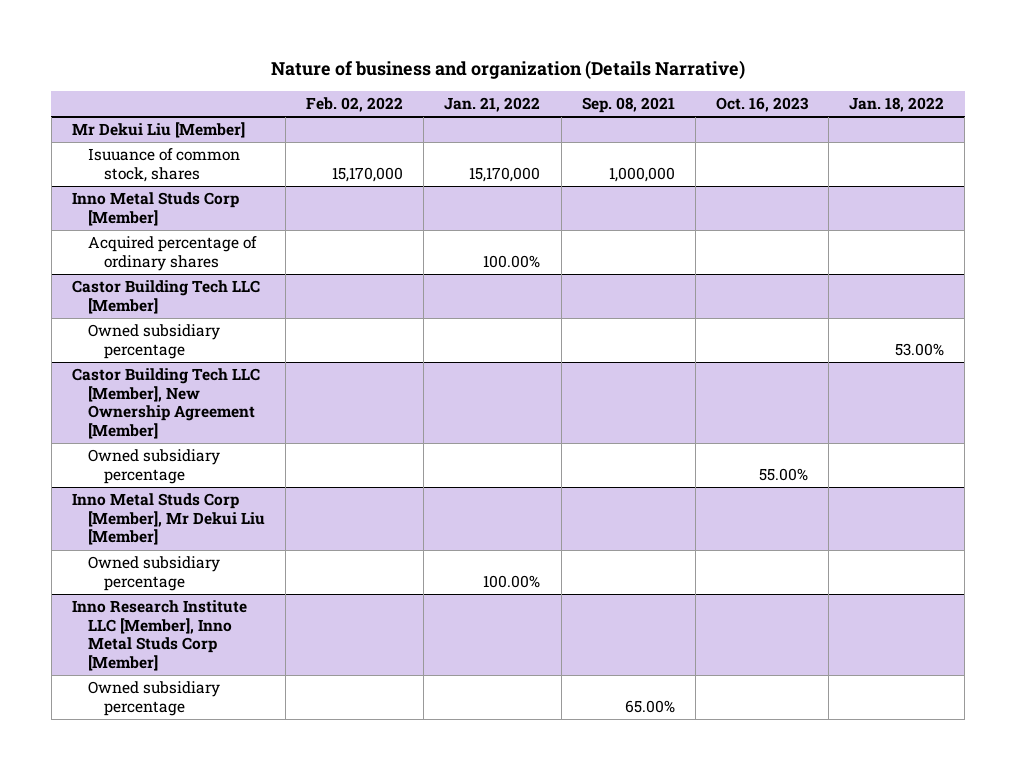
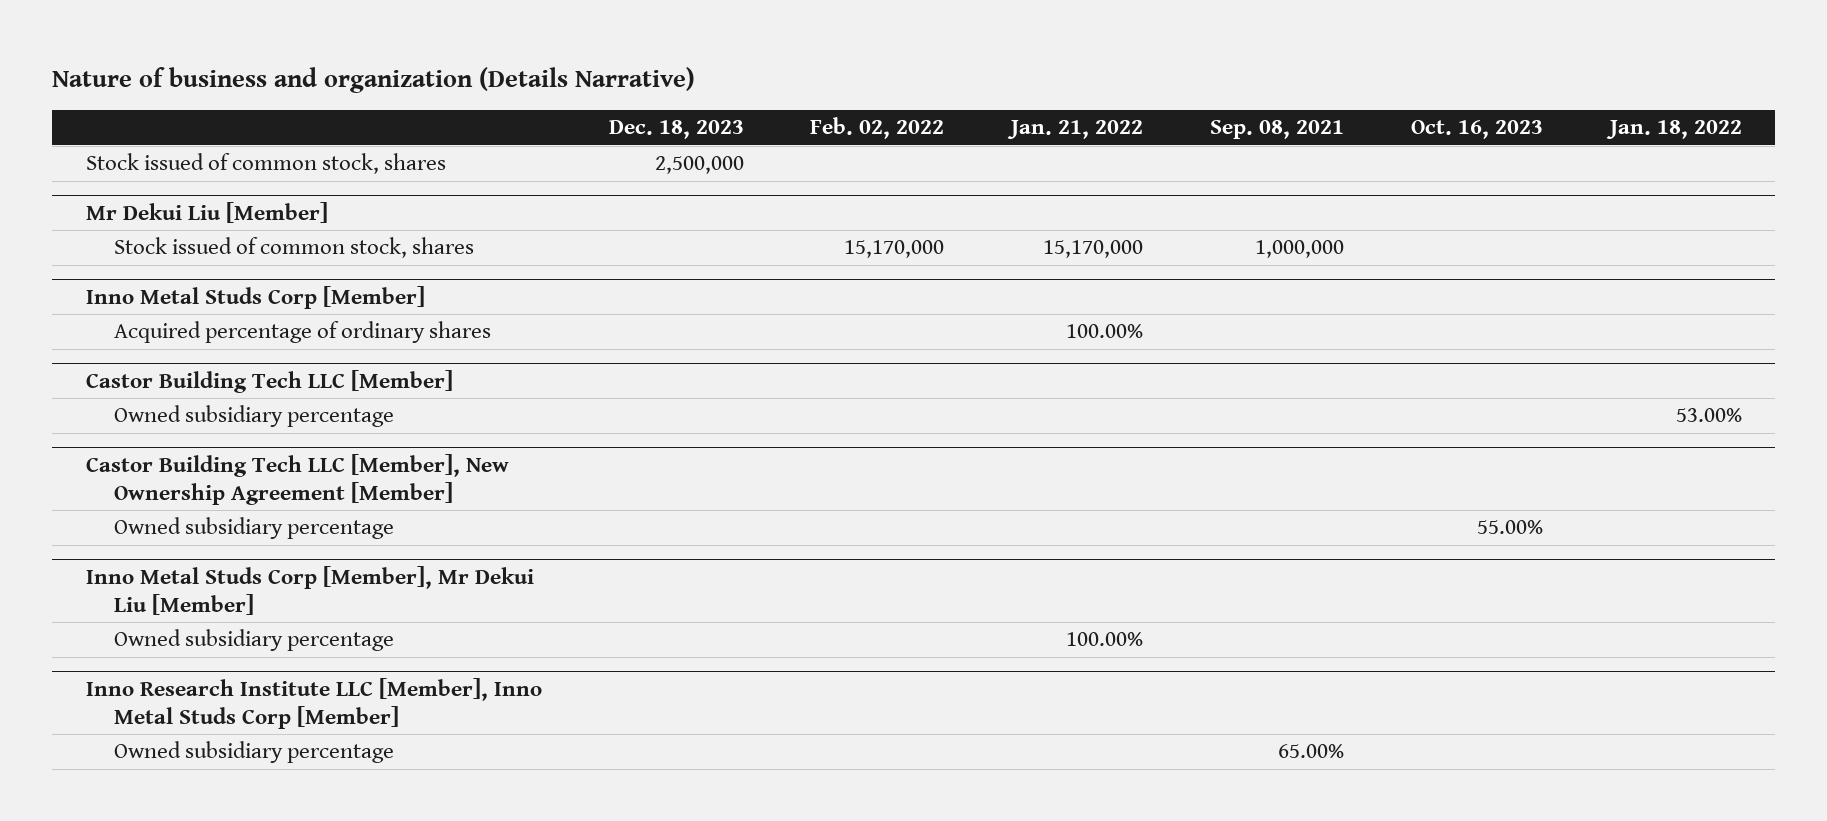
- | Feb. 02, 2022 | Jan. 21, 2022 | Sep. 08, 2021 | Oct. 16, 2023 | Jan. 18, 2022
+ | Dec. 18, 2023 | Feb. 02, 2022 | Jan. 21, 2022 | Sep. 08, 2021 | Oct. 16, 2023 | Jan. 18, 2022
+ Stock issued of common stock, shares | 2,500,000 | | | | |
@ Mr Dekui Liu [Member]
- Isuuance of common stock, shares | 15,170,000 | 15,170,000 | 1,000,000 | |
+ Stock issued of common stock, shares | | 15,170,000 | 15,170,000 | 1,000,000 | |

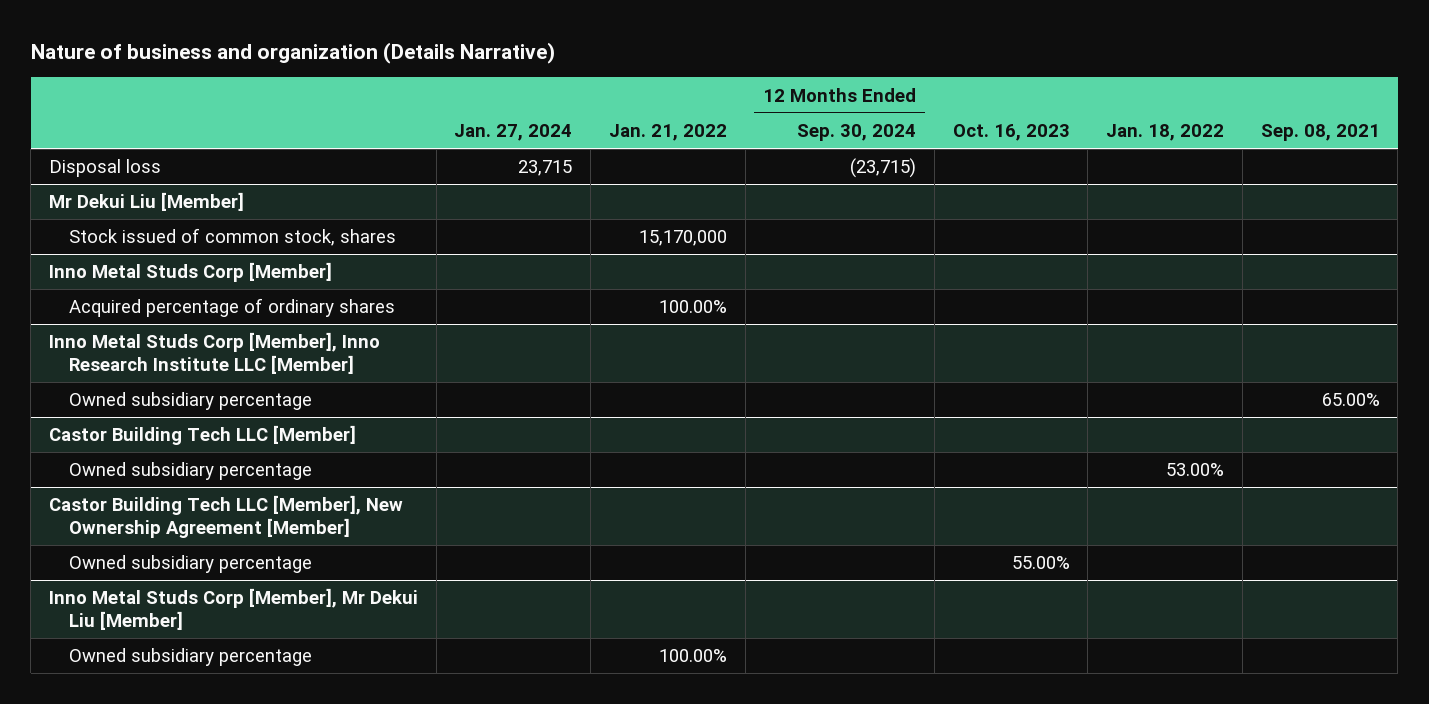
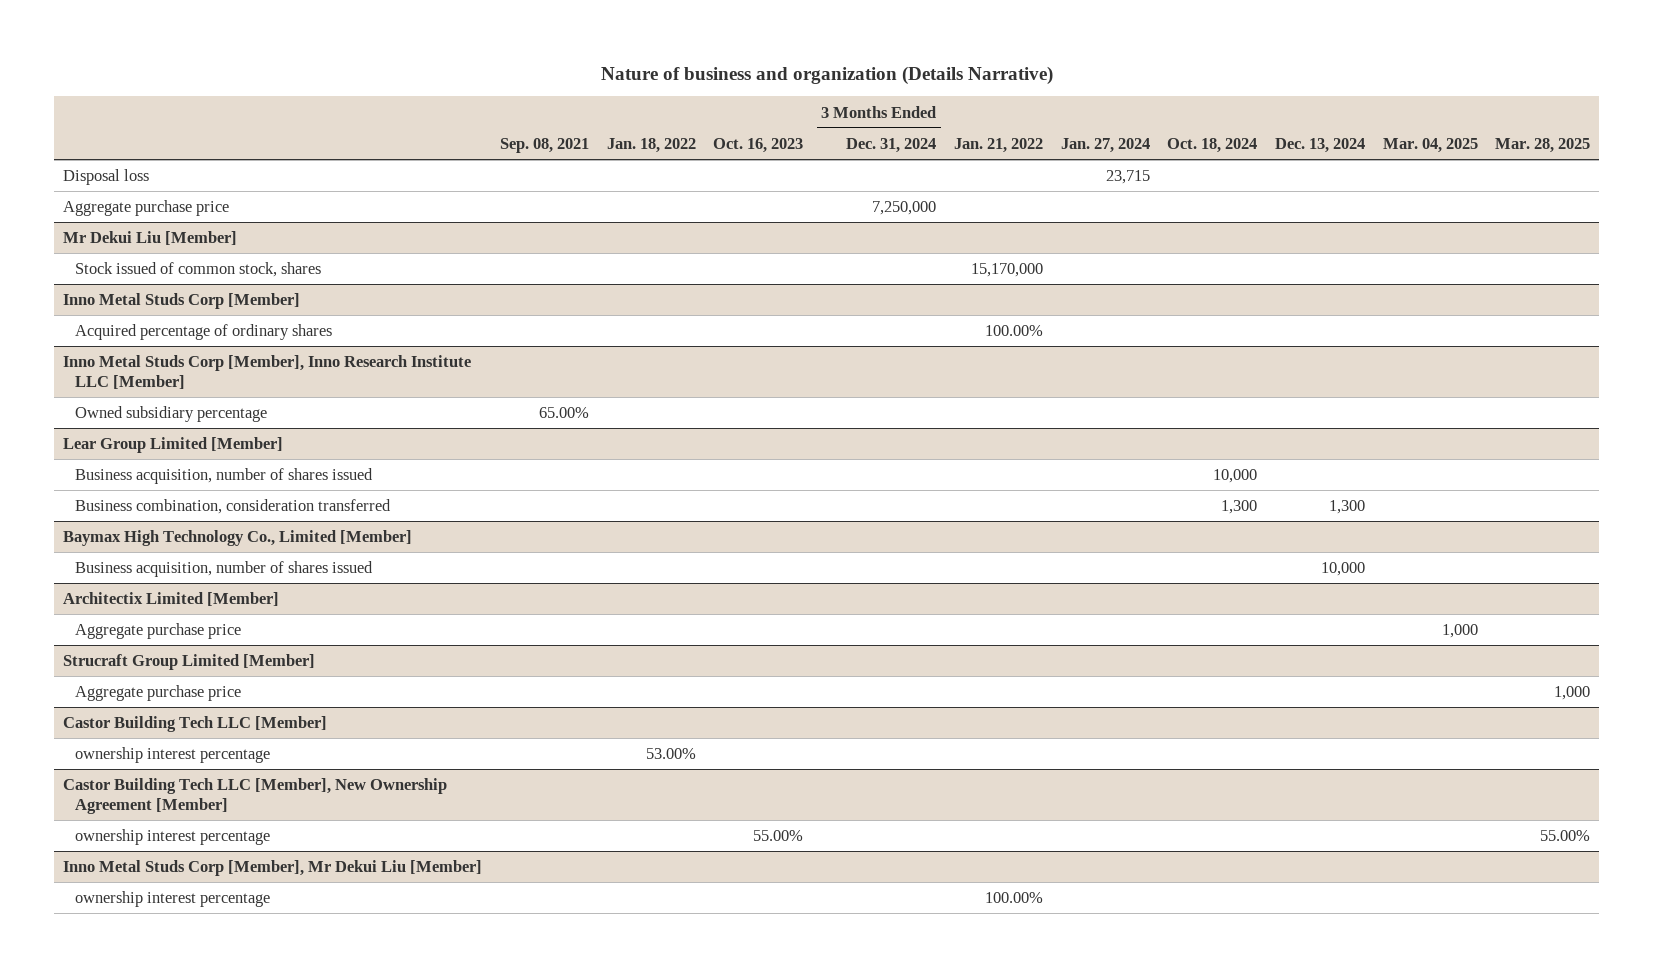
- | Jan. 27, 2024 | Jan. 21, 2022 | 12 Months Ended Sep. 30, 2024 | Oct. 16, 2023 | Jan. 18, 2022 | Sep. 08, 2021
+ | Sep. 08, 2021 | Jan. 18, 2022 | Oct. 16, 2023 | 3 Months Ended Dec. 31, 2024 | Jan. 21, 2022 | Jan. 27, 2024 | Oct. 18, 2024 | Dec. 13, 2024 | Mar. 04, 2025 | Mar. 28, 2025
+ Aggregate purchase price | | | | 7,250,000 | | | | | |
+ Lear Group Limited [Member]
+ Business acquisition, number of shares issued | | | | | | | 10,000 | | |
+ Business combination, consideration transferred | | | | | | | 1,300 | 1,300 | |
+ Baymax High Technology Co., Limited [Member]
+ Business acquisition, number of shares issued | | | | | | | | 10,000 | |
+ Architectix Limited [Member]
+ Aggregate purchase price | | | | | | | | | 1,000 |
+ Strucraft Group Limited [Member]
+ Aggregate purchase price | | | | | | | | | | 1,000
@ Castor Building Tech LLC [Member]
- Owned subsidiary percentage | | | | | 53.00% |
+ ownership interest percentage | | 53.00% | | | | | | | |
@ Castor Building Tech LLC [Member], New Ownership Agreement [Member]
- Owned subsidiary percentage | | | | 55.00% | |
+ ownership interest percentage | | | 55.00% | | | | | | | 55.00%
@ Inno Metal Studs Corp [Member], Mr Dekui Liu [Member]
- Owned subsidiary percentage | | 100.00% | | | |
+ ownership interest percentage | | | | | 100.00% | | | | |

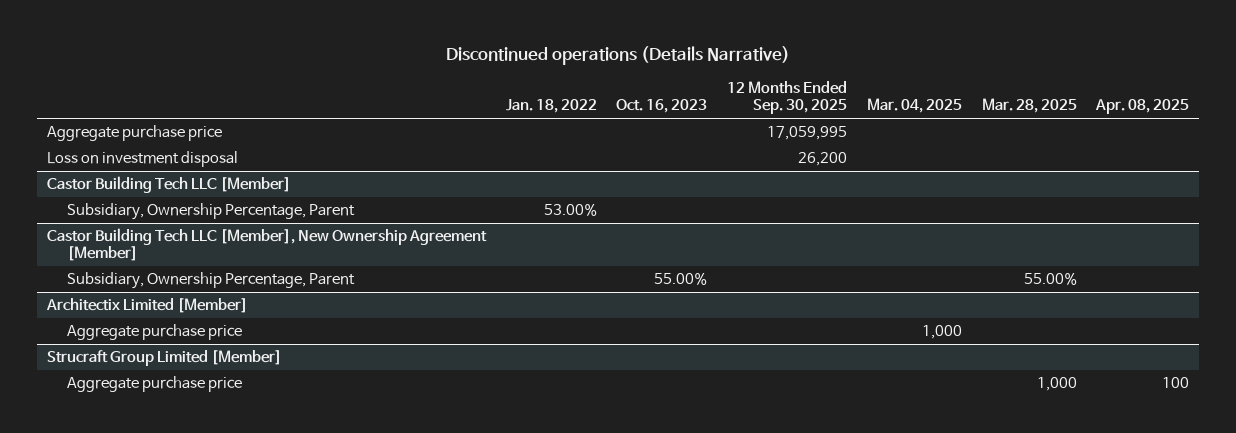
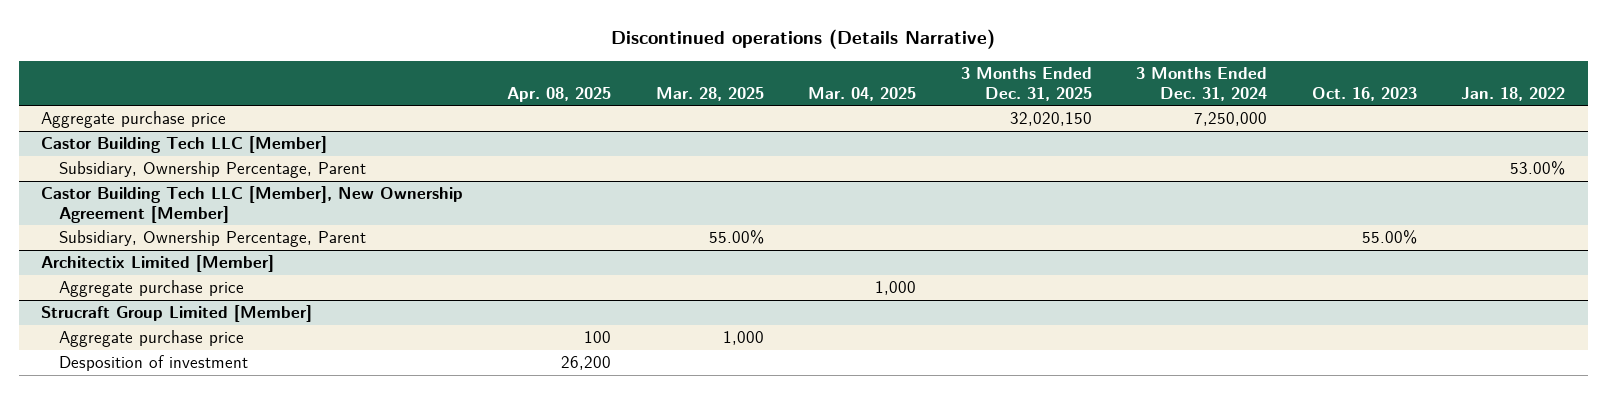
- | Jan. 18, 2022 | Oct. 16, 2023 | 12 Months Ended Sep. 30, 2025 | Mar. 04, 2025 | Mar. 28, 2025 | Apr. 08, 2025
+ | Apr. 08, 2025 | Mar. 28, 2025 | Mar. 04, 2025 | 3 Months Ended Dec. 31, 2025 | 3 Months Ended Dec. 31, 2024 | Oct. 16, 2023 | Jan. 18, 2022
- Loss on investment disposal | | | 26,200 | | |
@ Strucraft Group Limited [Member]
+ Desposition of investment | 26,200 | | | | | |

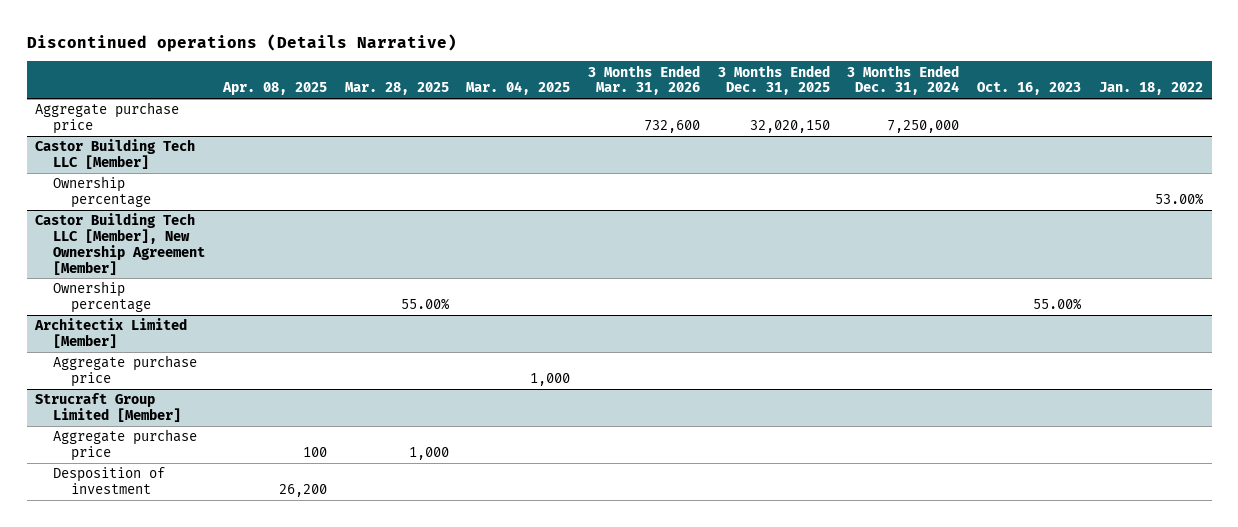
- | Apr. 08, 2025 | Mar. 28, 2025 | Mar. 04, 2025 | 3 Months Ended Dec. 31, 2025 | 3 Months Ended Dec. 31, 2024 | Oct. 16, 2023 | Jan. 18, 2022
+ | Apr. 08, 2025 | Mar. 28, 2025 | Mar. 04, 2025 | 3 Months Ended Mar. 31, 2026 | 3 Months Ended Dec. 31, 2025 | 3 Months Ended Dec. 31, 2024 | Oct. 16, 2023 | Jan. 18, 2022
@ Castor Building Tech LLC [Member]
- Subsidiary, Ownership Percentage, Parent | | | | | | | 53.00%
+ Ownership percentage | | | | | | | | 53.00%
@ Castor Building Tech LLC [Member], New Ownership Agreement [Member]
- Subsidiary, Ownership Percentage, Parent | | 55.00% | | | | 55.00% |
+ Ownership percentage | | 55.00% | | | | | 55.00% |

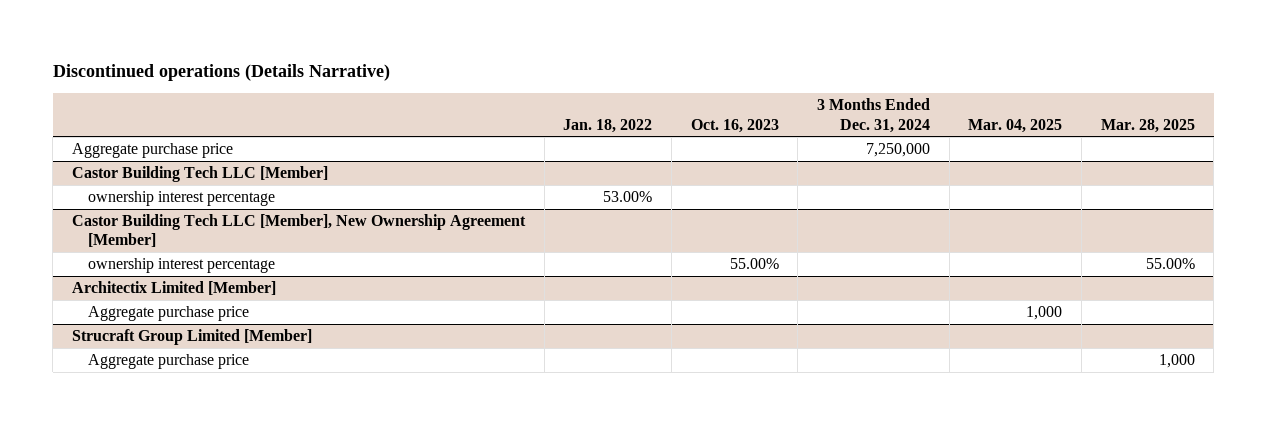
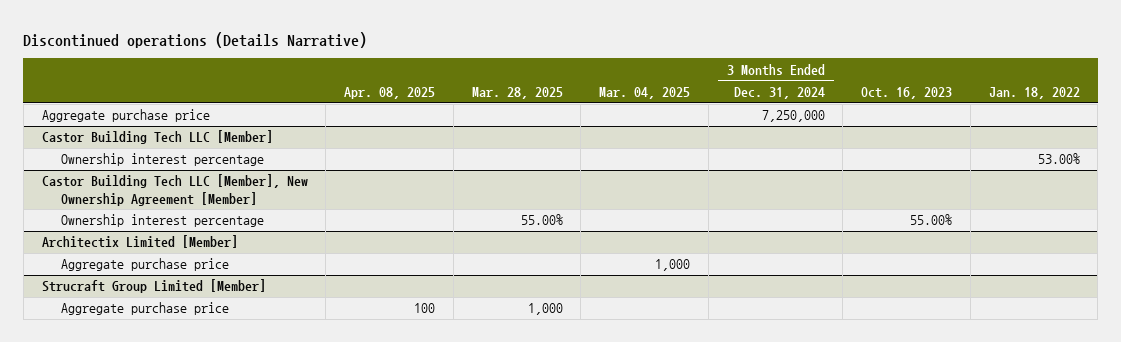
- | Jan. 18, 2022 | Oct. 16, 2023 | 3 Months Ended Dec. 31, 2024 | Mar. 04, 2025 | Mar. 28, 2025
+ | Apr. 08, 2025 | Mar. 28, 2025 | Mar. 04, 2025 | 3 Months Ended Dec. 31, 2024 | Oct. 16, 2023 | Jan. 18, 2022
@ Castor Building Tech LLC [Member]
- ownership interest percentage | 53.00% | | | |
+ Ownership interest percentage | | | | | | 53.00%
@ Castor Building Tech LLC [Member], New Ownership Agreement [Member]
- ownership interest percentage | | 55.00% | | | 55.00%
+ Ownership interest percentage | | 55.00% | | | 55.00% |

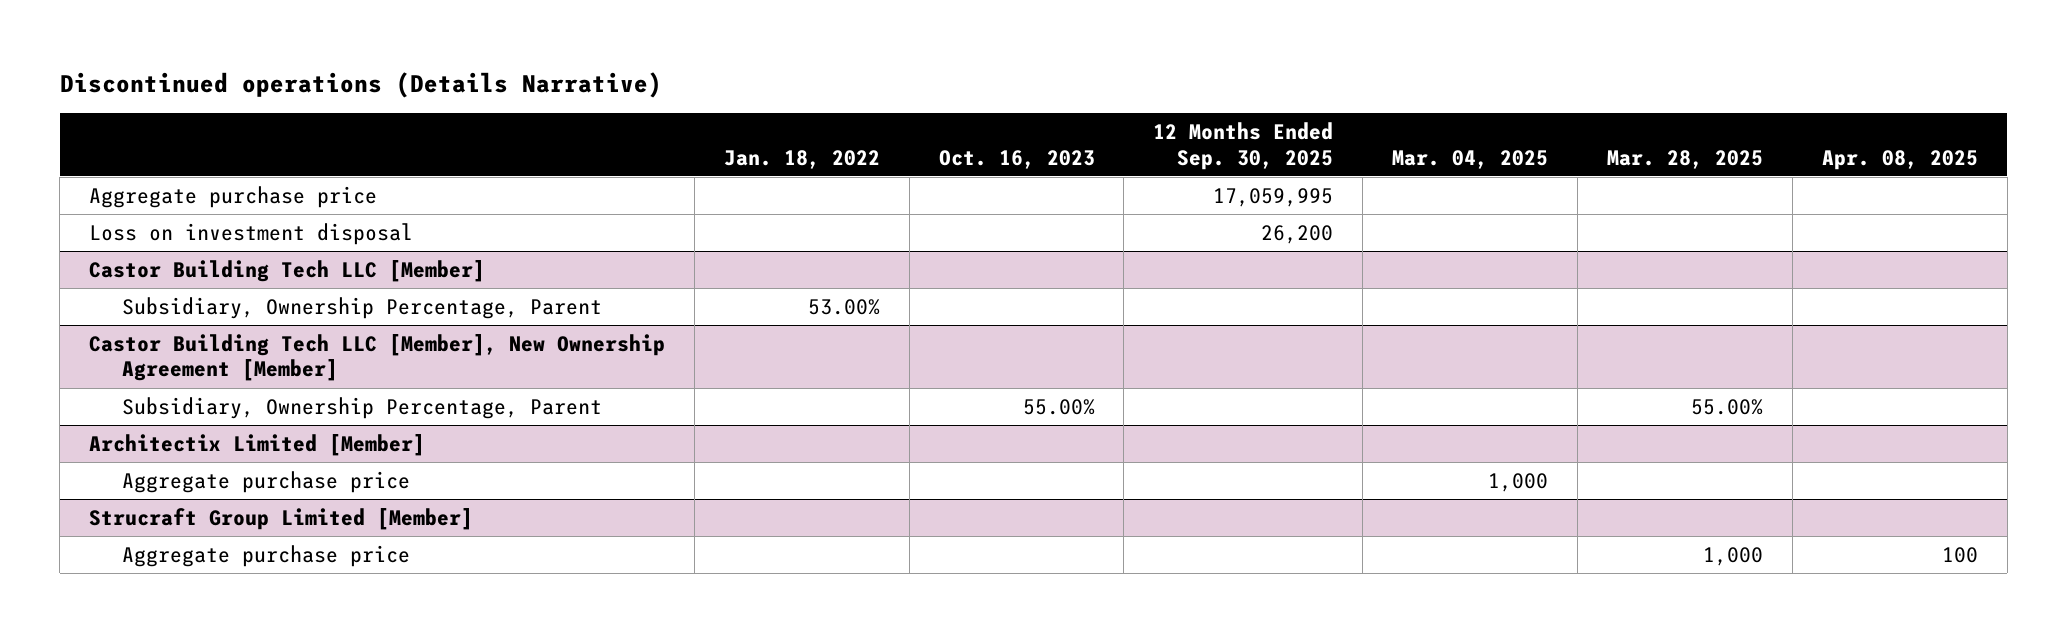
- | Apr. 08, 2025 | Mar. 28, 2025 | Mar. 04, 2025 | 3 Months Ended Dec. 31, 2024 | Oct. 16, 2023 | Jan. 18, 2022
+ | Jan. 18, 2022 | Oct. 16, 2023 | 12 Months Ended Sep. 30, 2025 | Mar. 04, 2025 | Mar. 28, 2025 | Apr. 08, 2025
+ Loss on investment disposal | | | 26,200 | | |
@ Castor Building Tech LLC [Member]
- Ownership interest percentage | | | | | | 53.00%
+ Subsidiary, Ownership Percentage, Parent | 53.00% | | | | |
@ Castor Building Tech LLC [Member], New Ownership Agreement [Member]
- Ownership interest percentage | | 55.00% | | | 55.00% |
+ Subsidiary, Ownership Percentage, Parent | | 55.00% | | | 55.00% |

